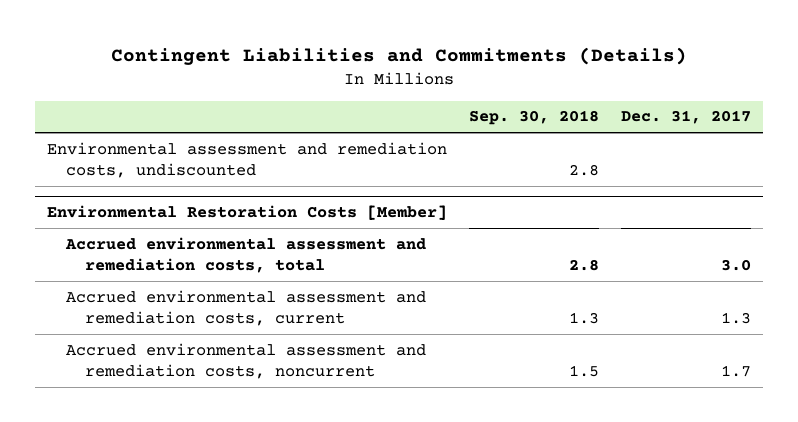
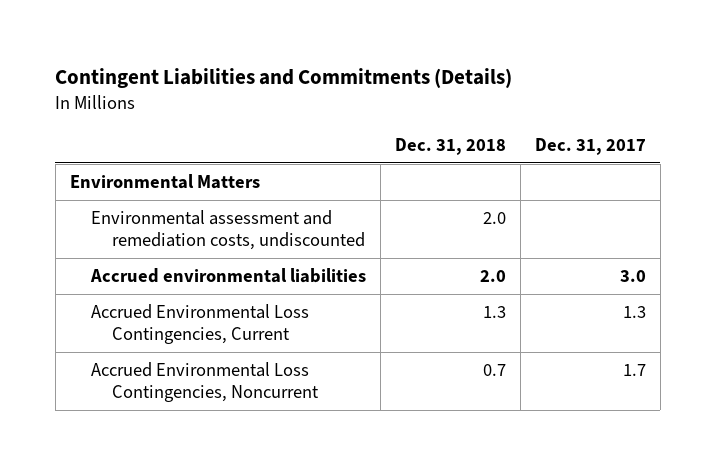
- | Sep. 30, 2018 | Dec. 31, 2017
+ | Dec. 31, 2018 | Dec. 31, 2017
+ Environmental Matters
- Environmental Restoration Costs [Member]
- Accrued environmental assessment and remediation costs, total | 2.8 | 3.0
- Accrued environmental assessment and remediation costs, current | 1.3 | 1.3
- Accrued environmental assessment and remediation costs, noncurrent | 1.5 | 1.7
+ Accrued environmental liabilities | 2.0 | 3.0
+ Accrued Environmental Loss Contingencies, Current | 1.3 | 1.3
+ Accrued Environmental Loss Contingencies, Noncurrent | 0.7 | 1.7

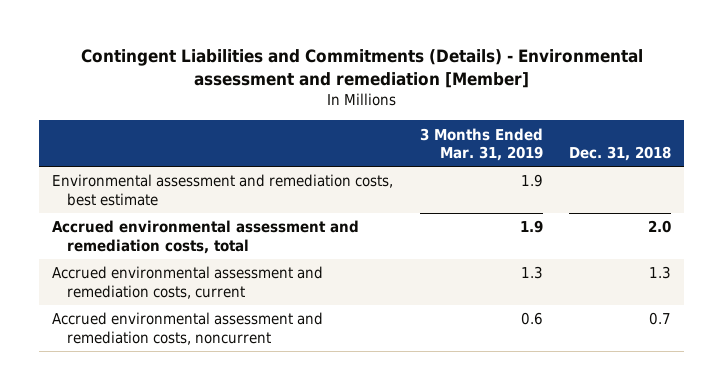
- Contingent Liabilities and Commitments (Details)
+ Contingent Liabilities and Commitments (Details) - Environmental assessment and remediation [Member]
- | Dec. 31, 2018 | Dec. 31, 2017
+ | 3 Months Ended Mar. 31, 2019 | Dec. 31, 2018
- Environmental Matters
- Environmental assessment and remediation costs, undiscounted | 2.0 |
- Accrued environmental liabilities | 2.0 | 3.0
- Accrued Environmental Loss Contingencies, Current | 1.3 | 1.3
- Accrued Environmental Loss Contingencies, Noncurrent | 0.7 | 1.7
+ Environmental assessment and remediation costs, best estimate | 1.9 |
+ Accrued environmental assessment and remediation costs, total | 1.9 | 2.0
+ Accrued environmental assessment and remediation costs, current | 1.3 | 1.3
+ Accrued environmental assessment and remediation costs, noncurrent | 0.6 | 0.7

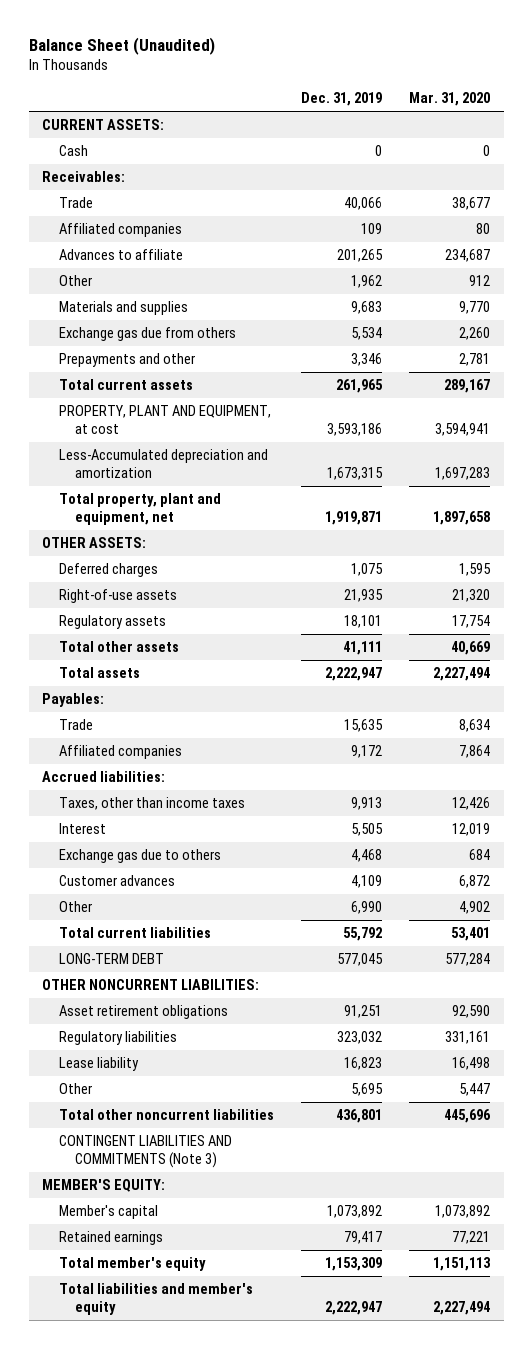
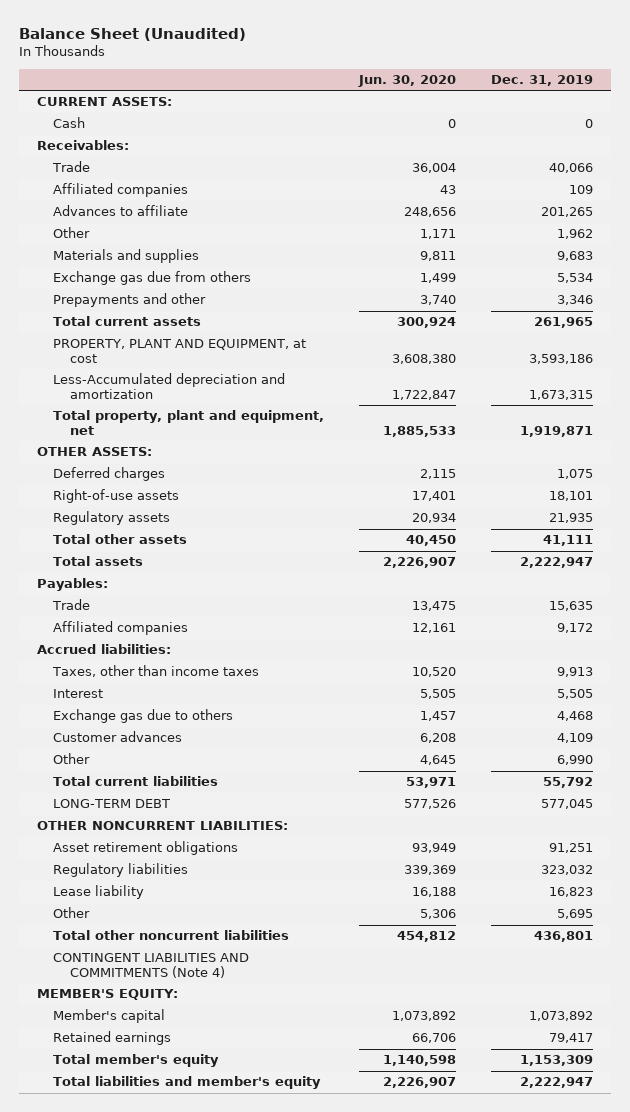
- | Dec. 31, 2019 | Mar. 31, 2020
+ | Jun. 30, 2020 | Dec. 31, 2019
- Right-of-use assets | 21,935 | 21,320
- Regulatory assets | 18,101 | 17,754
+ Right-of-use assets | 17,401 | 18,101
+ Regulatory assets | 20,934 | 21,935
- CONTINGENT LIABILITIES AND COMMITMENTS (Note 3)
+ CONTINGENT LIABILITIES AND COMMITMENTS (Note 4)

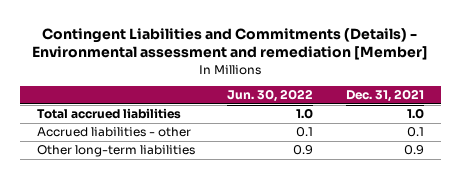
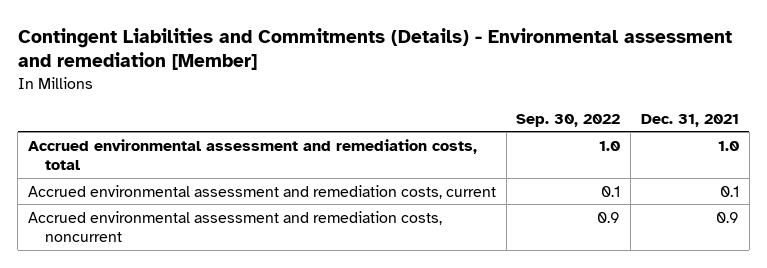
- | Jun. 30, 2022 | Dec. 31, 2021
+ | Sep. 30, 2022 | Dec. 31, 2021
- Total accrued liabilities | 1.0 | 1.0
- Accrued liabilities - other | 0.1 | 0.1
- Other long-term liabilities | 0.9 | 0.9
+ Accrued environmental assessment and remediation costs, total | 1.0 | 1.0
+ Accrued environmental assessment and remediation costs, current | 0.1 | 0.1
+ Accrued environmental assessment and remediation costs, noncurrent | 0.9 | 0.9

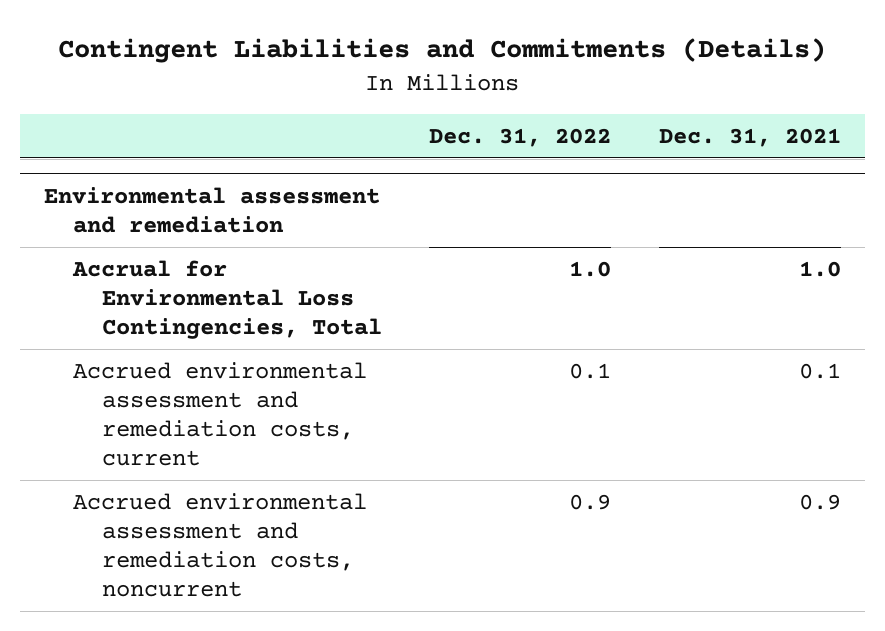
- Contingent Liabilities and Commitments (Details) - Environmental assessment and remediation [Member]
+ Contingent Liabilities and Commitments (Details)
- | Sep. 30, 2022 | Dec. 31, 2021
+ | Dec. 31, 2022 | Dec. 31, 2021
- Accrued environmental assessment and remediation costs, total | 1.0 | 1.0
+ Environmental assessment and remediation
+ Accrual for Environmental Loss Contingencies, Total | 1.0 | 1.0

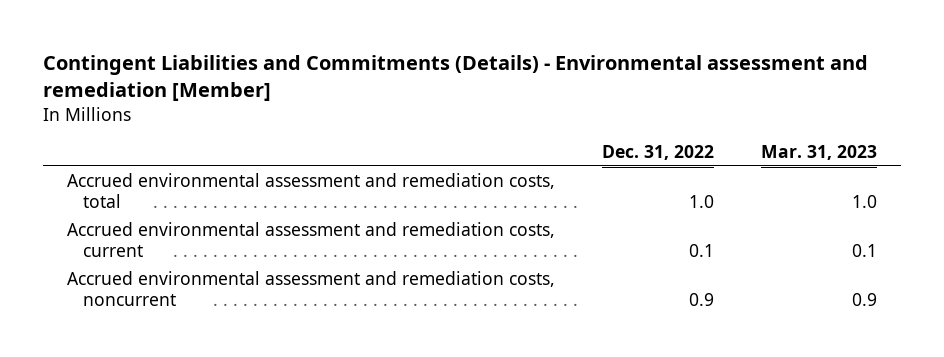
- Contingent Liabilities and Commitments (Details)
+ Contingent Liabilities and Commitments (Details) - Environmental assessment and remediation [Member]
- | Dec. 31, 2022 | Dec. 31, 2021
+ | Dec. 31, 2022 | Mar. 31, 2023
- Environmental assessment and remediation
- Accrual for Environmental Loss Contingencies, Total | 1.0 | 1.0
+ Accrued environmental assessment and remediation costs, total | 1.0 | 1.0

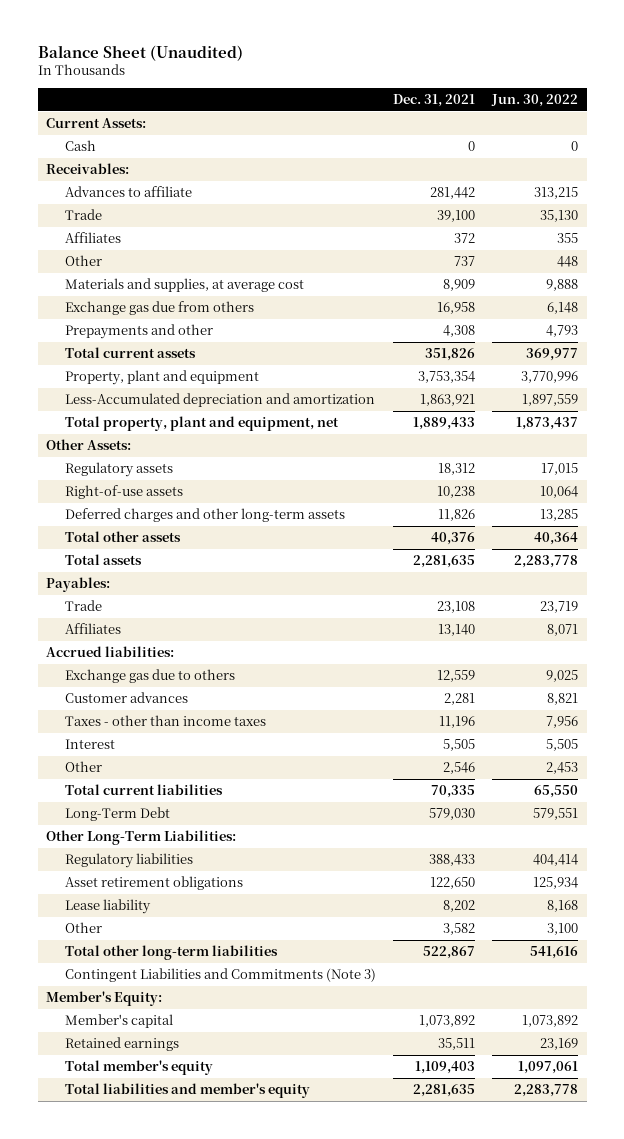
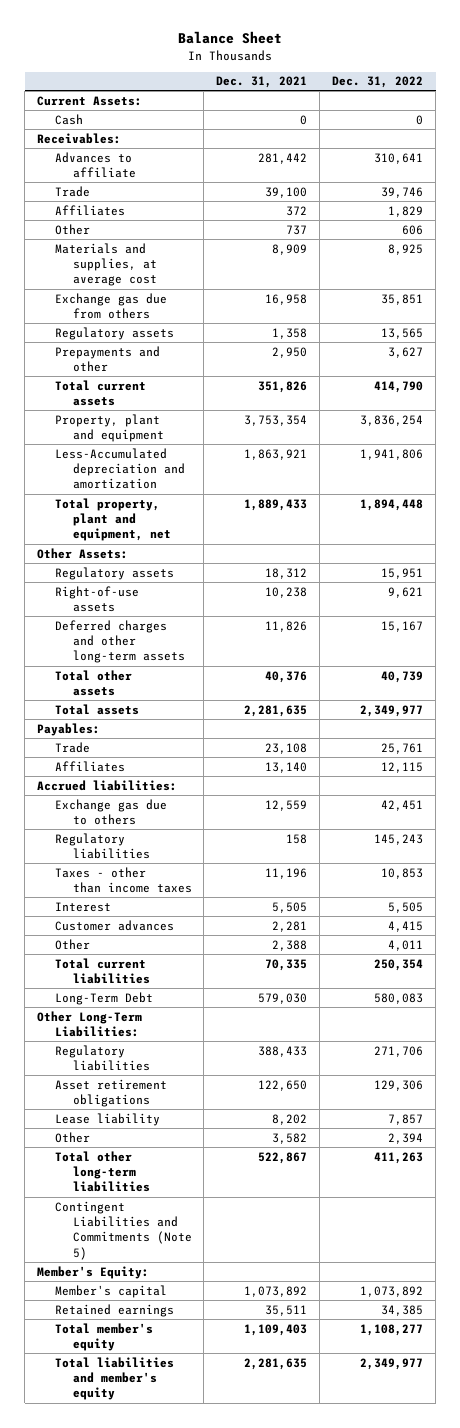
- Balance Sheet (Unaudited)
+ Balance Sheet
- | Dec. 31, 2021 | Jun. 30, 2022
+ | Dec. 31, 2021 | Dec. 31, 2022
- Prepayments and other | 4,308 | 4,793
+ Regulatory assets | 1,358 | 13,565
+ Prepayments and other | 2,950 | 3,627
+ Regulatory liabilities | 158 | 145,243
- Other | 2,546 | 2,453
moved down: Customer advances | 2,281 | 4,415
+ Other | 2,388 | 4,011
- Contingent Liabilities and Commitments (Note 3)
+ Contingent Liabilities and Commitments (Note 5)

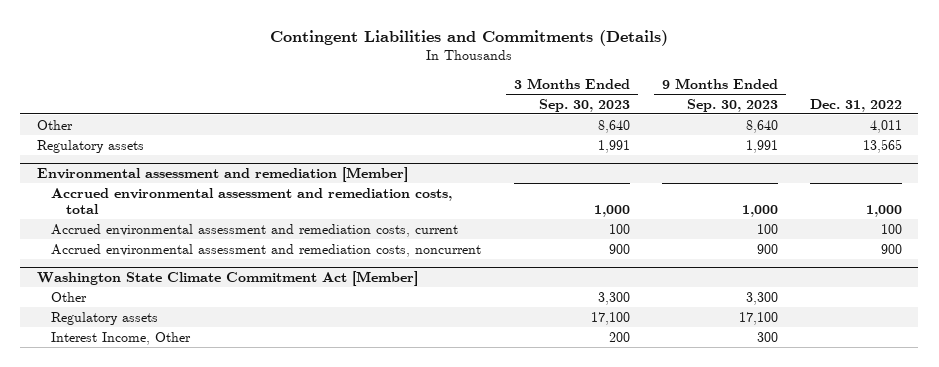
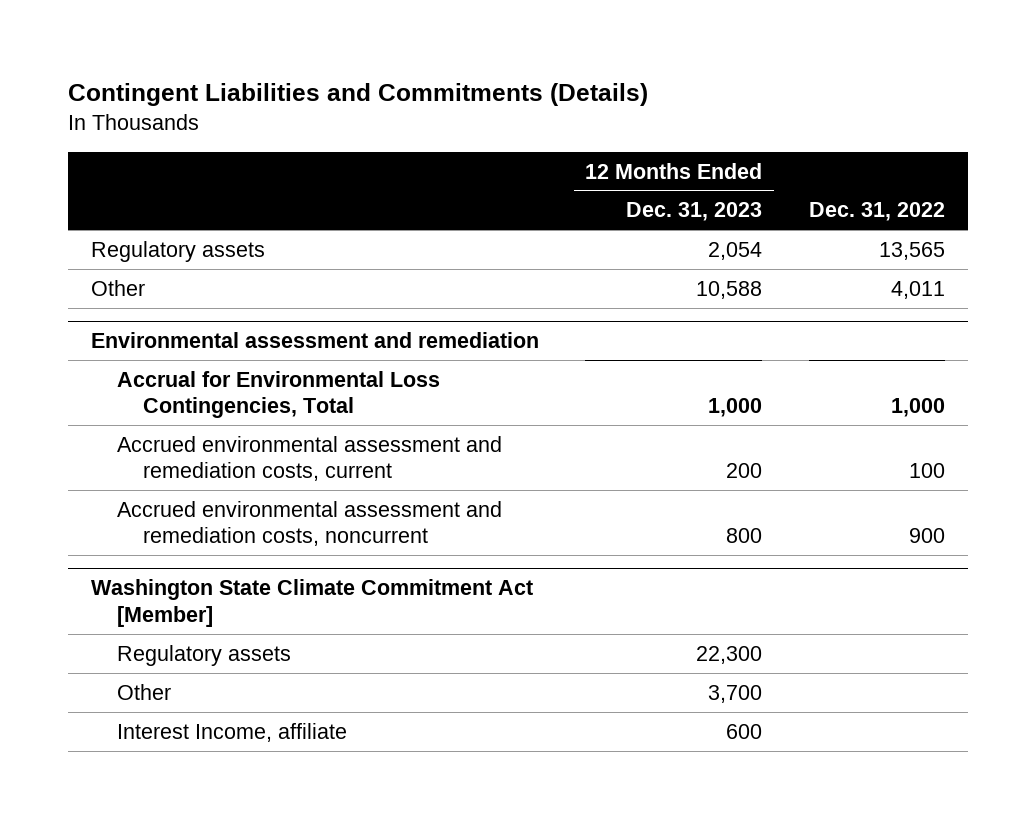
- | 3 Months Ended Sep. 30, 2023 | 9 Months Ended Sep. 30, 2023 | Dec. 31, 2022
+ | 12 Months Ended Dec. 31, 2023 | Dec. 31, 2022
- Environmental assessment and remediation [Member]
- Accrued environmental assessment and remediation costs, total | 1,000 | 1,000 | 1,000
moved down: Other | 10,588 | 4,011
+ Environmental assessment and remediation
+ Accrual for Environmental Loss Contingencies, Total | 1,000 | 1,000
@ Washington State Climate Commitment Act [Member]
- Interest Income, Other | 200 | 300 |
moved down: Other | 3,700 |
+ Interest Income, affiliate | 600 |

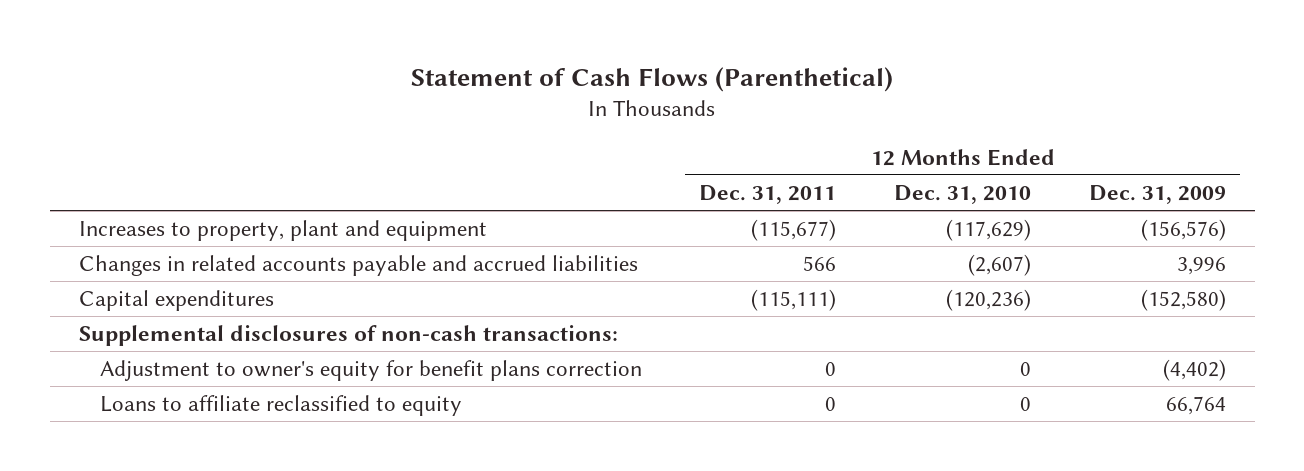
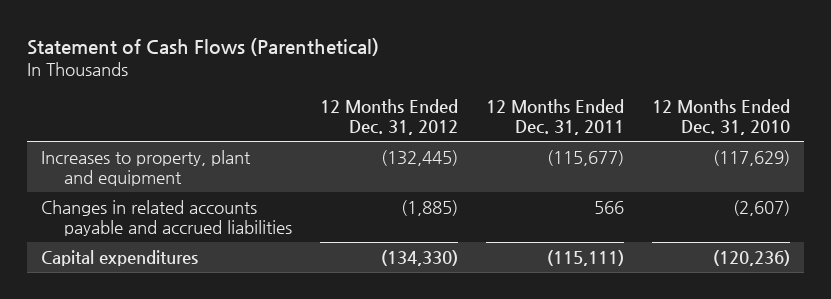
- | 12 Months Ended Dec. 31, 2011 | 12 Months Ended Dec. 31, 2010 | 12 Months Ended Dec. 31, 2009
+ | 12 Months Ended Dec. 31, 2012 | 12 Months Ended Dec. 31, 2011 | 12 Months Ended Dec. 31, 2010
- Supplemental disclosures of non-cash transactions:
- Adjustment to owner's equity for benefit plans correction | 0 | 0 | (4,402)
- Loans to affiliate reclassified to equity | 0 | 0 | 66,764

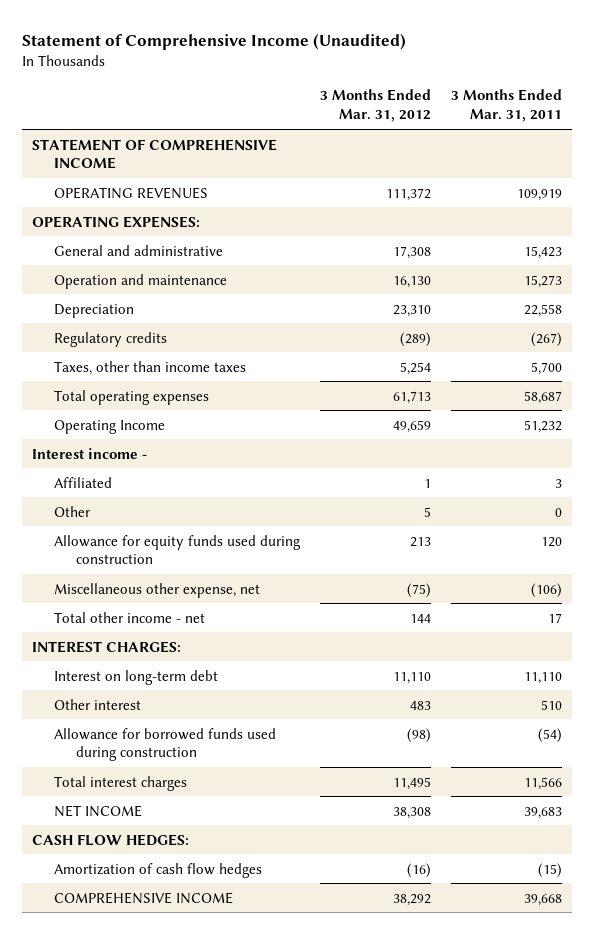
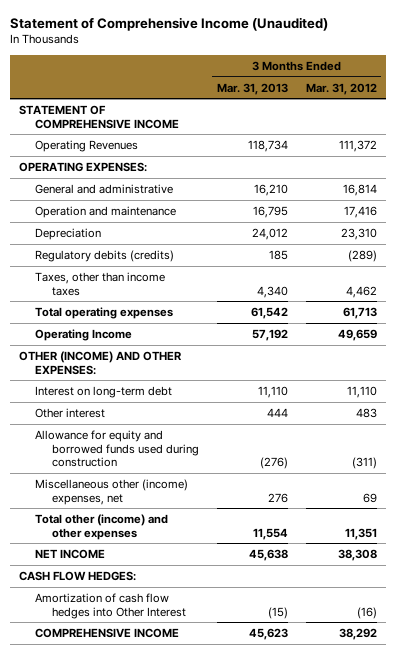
- | 3 Months Ended Mar. 31, 2012 | 3 Months Ended Mar. 31, 2011
+ | 3 Months Ended Mar. 31, 2013 | 3 Months Ended Mar. 31, 2012
- OPERATING REVENUES | 111,372 | 109,919
+ Operating Revenues | 118,734 | 111,372
- General and administrative | 17,308 | 15,423
- Operation and maintenance | 16,130 | 15,273
+ General and administrative | 16,210 | 16,814
+ Operation and maintenance | 16,795 | 17,416
- Regulatory credits | (289) | (267)
- Taxes, other than income taxes | 5,254 | 5,700
+ Regulatory debits (credits) | 185 | (289)
+ Taxes, other than income taxes | 4,340 | 4,462
- Interest income -
- Affiliated | 1 | 3
- Other | 5 | 0
- Allowance for equity funds used during construction | 213 | 120
- Miscellaneous other expense, net | (75) | (106)
- Total other income - net | 144 | 17
- INTEREST CHARGES:
+ OTHER (INCOME) AND OTHER EXPENSES:
- Allowance for borrowed funds used during construction | (98) | (54)
- Total interest charges | 11,495 | 11,566
+ Allowance for equity and borrowed funds used during construction | (276) | (311)
+ Miscellaneous other (income) expenses, net | 276 | 69
+ Total other (income) and other expenses | 11,554 | 11,351
- Amortization of cash flow hedges | (16) | (15)
+ Amortization of cash flow hedges into Other Interest | (15) | (16)

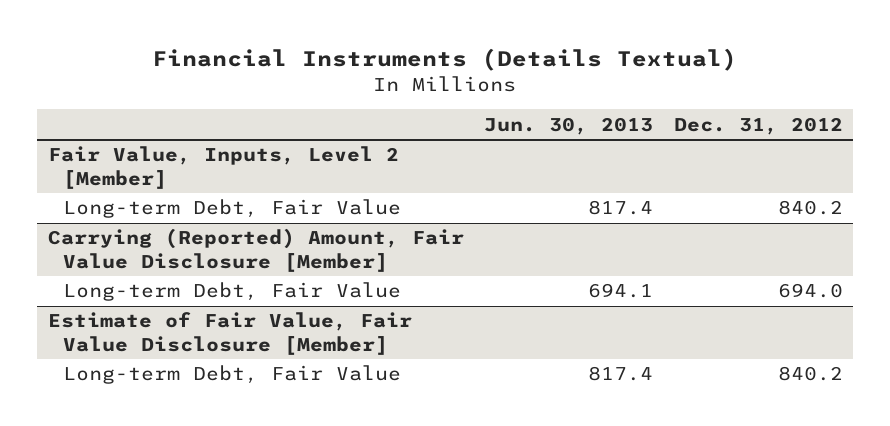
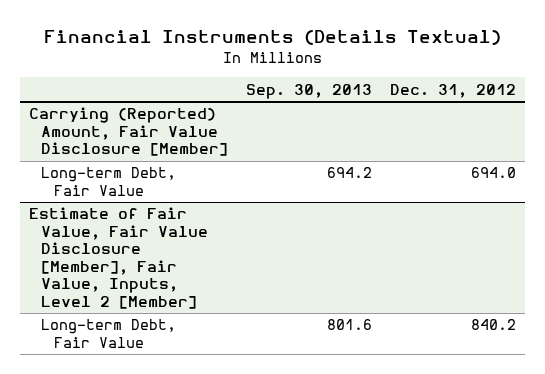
- | Jun. 30, 2013 | Dec. 31, 2012
+ | Sep. 30, 2013 | Dec. 31, 2012
- Fair Value, Inputs, Level 2 [Member]
- Long-term Debt, Fair Value | 817.4 | 840.2
- Estimate of Fair Value, Fair Value Disclosure [Member]
+ Estimate of Fair Value, Fair Value Disclosure [Member], Fair Value, Inputs, Level 2 [Member]

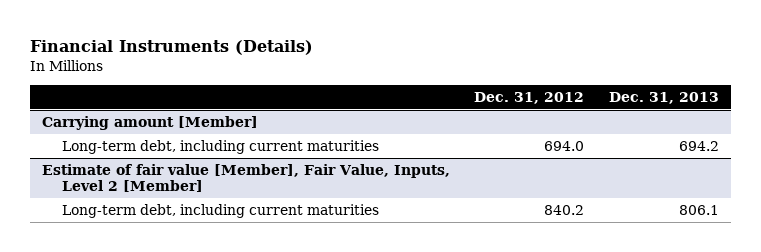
- Financial Instruments (Details Textual)
+ Financial Instruments (Details)
- | Sep. 30, 2013 | Dec. 31, 2012
+ | Dec. 31, 2012 | Dec. 31, 2013
- Carrying (Reported) Amount, Fair Value Disclosure [Member]
- Long-term Debt, Fair Value | 694.2 | 694.0
- Estimate of Fair Value, Fair Value Disclosure [Member], Fair Value, Inputs, Level 2 [Member]
- Long-term Debt, Fair Value | 801.6 | 840.2
+ Carrying amount [Member]
+ Long-term debt, including current maturities | 694.0 | 694.2
+ Estimate of fair value [Member], Fair Value, Inputs, Level 2 [Member]
+ Long-term debt, including current maturities | 840.2 | 806.1

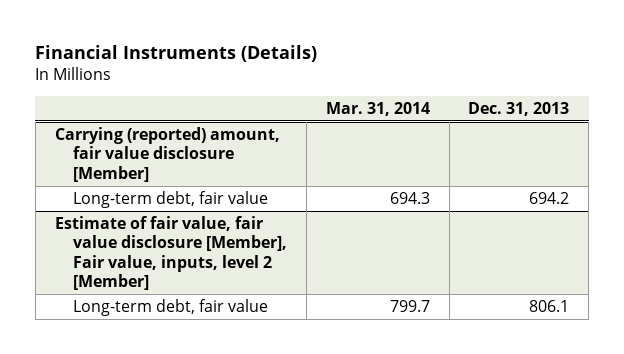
- | Dec. 31, 2012 | Dec. 31, 2013
+ | Mar. 31, 2014 | Dec. 31, 2013
- Carrying amount [Member]
- Long-term debt, including current maturities | 694.0 | 694.2
- Estimate of fair value [Member], Fair Value, Inputs, Level 2 [Member]
- Long-term debt, including current maturities | 840.2 | 806.1
+ Carrying (reported) amount, fair value disclosure [Member]
+ Long-term debt, fair value | 694.3 | 694.2
+ Estimate of fair value, fair value disclosure [Member], Fair value, inputs, level 2 [Member]
+ Long-term debt, fair value | 799.7 | 806.1

